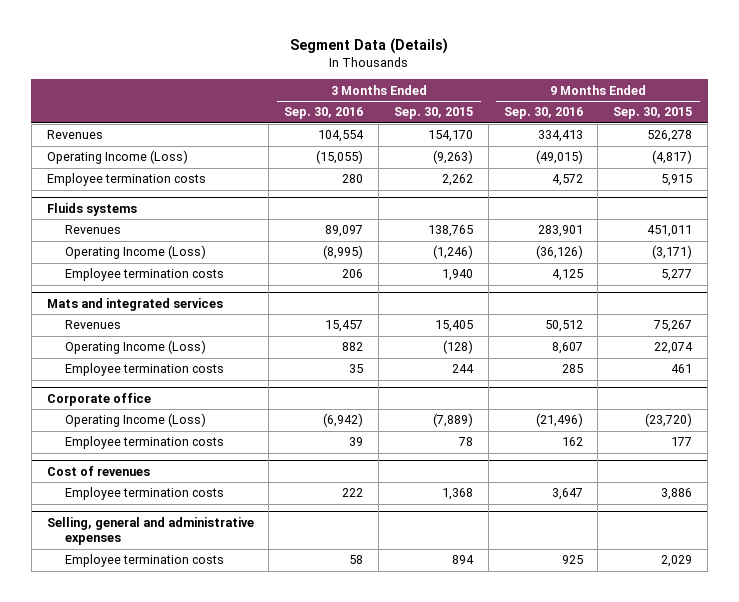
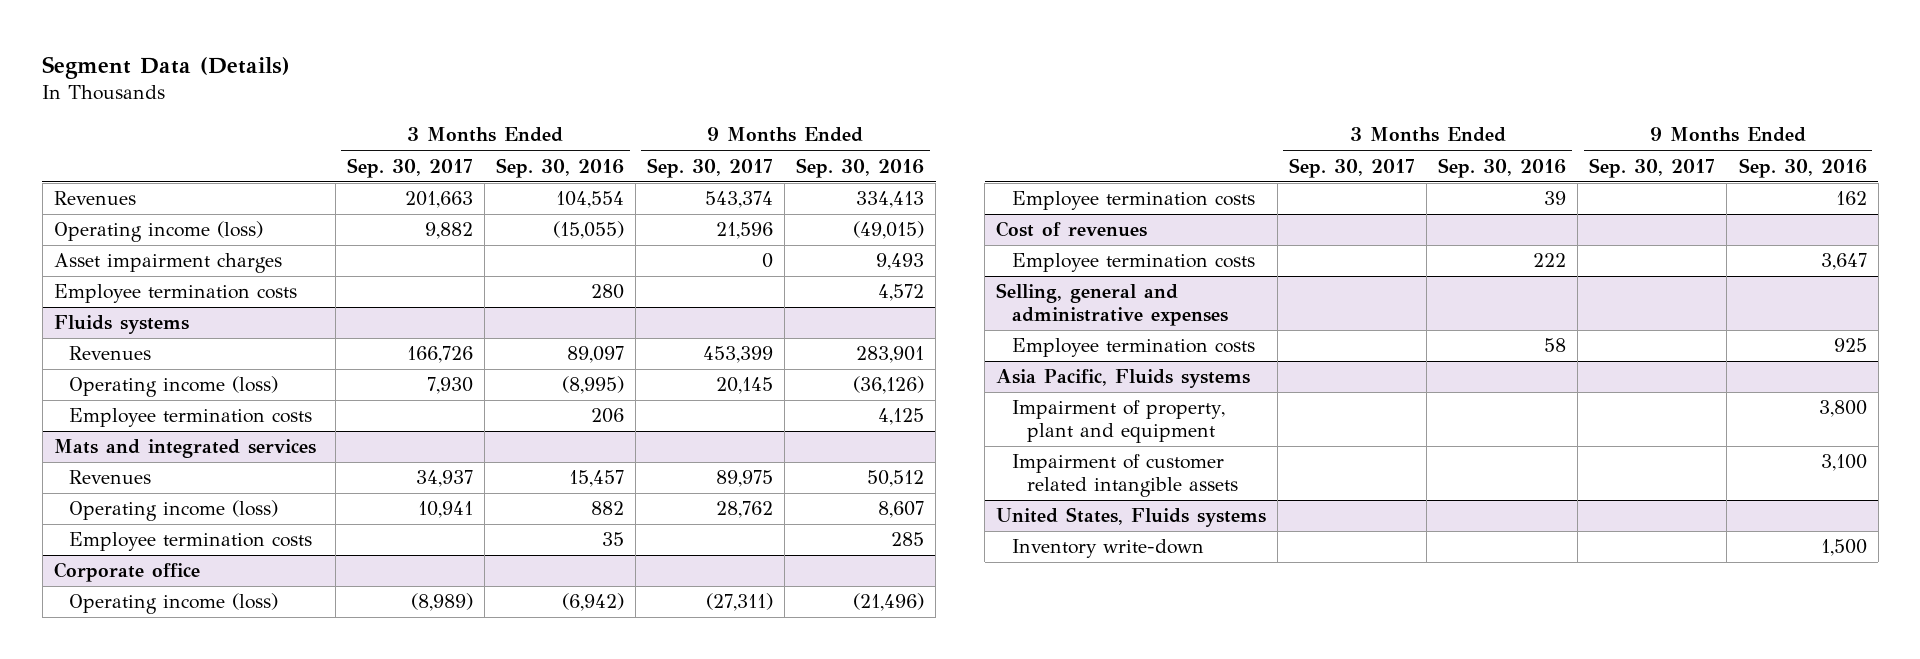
- | 3 Months Ended Sep. 30, 2016 | 3 Months Ended Sep. 30, 2015 | 9 Months Ended Sep. 30, 2016 | 9 Months Ended Sep. 30, 2015
+ | 3 Months Ended Sep. 30, 2017 | 3 Months Ended Sep. 30, 2016 | 9 Months Ended Sep. 30, 2017 | 9 Months Ended Sep. 30, 2016
- Operating Income (Loss) | (15,055) | (9,263) | (49,015) | (4,817)
+ Operating income (loss) | 9,882 | (15,055) | 21,596 | (49,015)
+ Asset impairment charges | | | 0 | 9,493
@ Fluids systems
- Operating Income (Loss) | (8,995) | (1,246) | (36,126) | (3,171)
+ Operating income (loss) | 7,930 | (8,995) | 20,145 | (36,126)
@ Mats and integrated services
- Operating Income (Loss) | 882 | (128) | 8,607 | 22,074
+ Operating income (loss) | 10,941 | 882 | 28,762 | 8,607
@ Corporate office
- Operating Income (Loss) | (6,942) | (7,889) | (21,496) | (23,720)
+ Operating income (loss) | (8,989) | (6,942) | (27,311) | (21,496)
+ Asia Pacific, Fluids systems
+ Impairment of property, plant and equipment | | | | 3,800
+ Impairment of customer related intangible assets | | | | 3,100
+ United States, Fluids systems
+ Inventory write-down | | | | 1,500

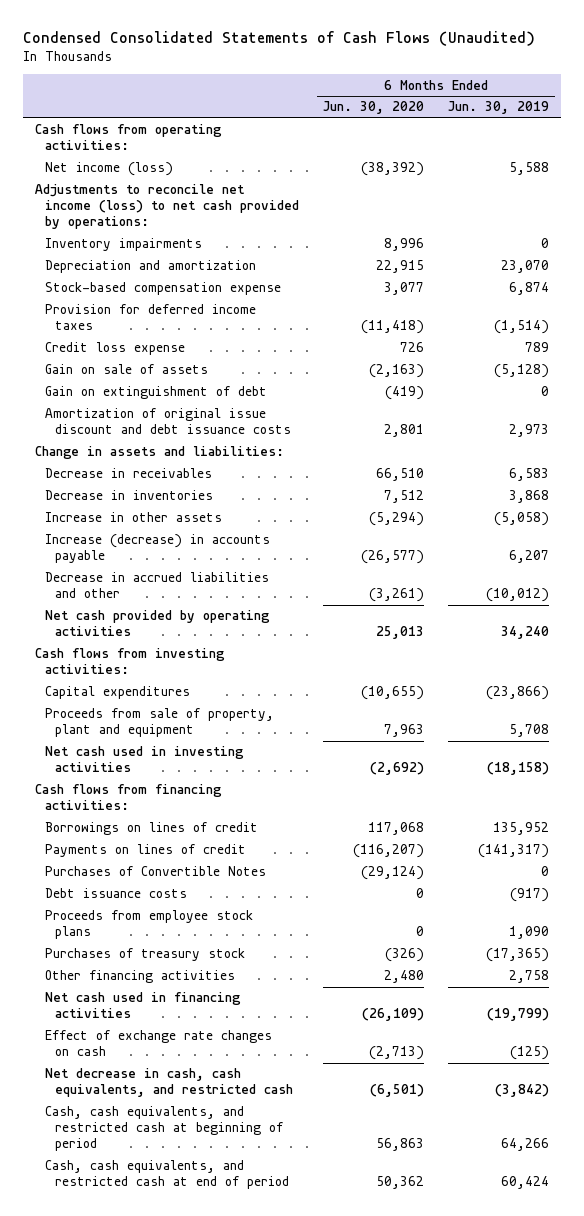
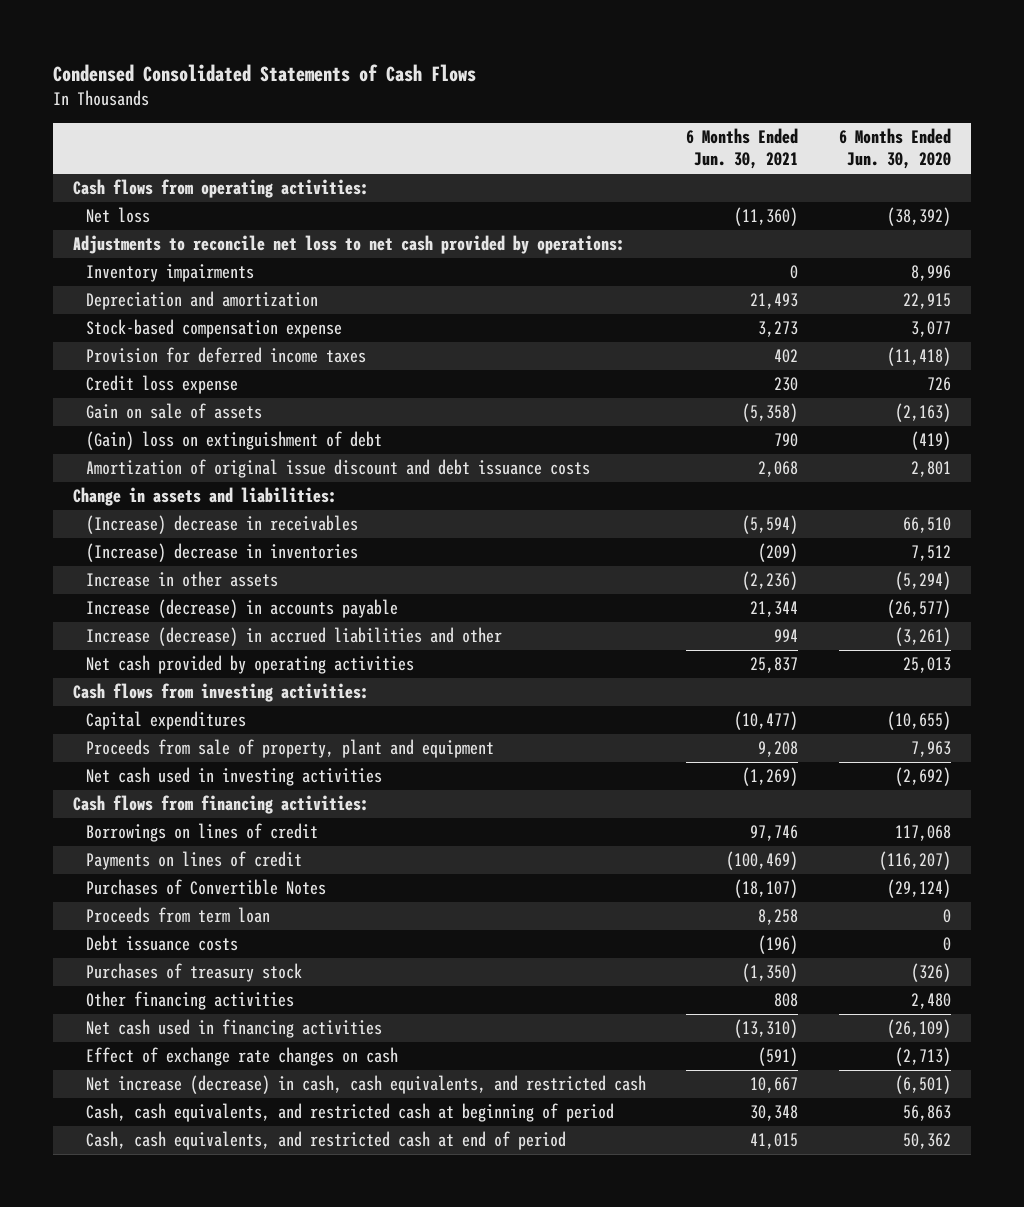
- Condensed Consolidated Statements of Cash Flows (Unaudited)
+ Condensed Consolidated Statements of Cash Flows
- | 6 Months Ended Jun. 30, 2020 | 6 Months Ended Jun. 30, 2019
+ | 6 Months Ended Jun. 30, 2021 | 6 Months Ended Jun. 30, 2020
- Net income (loss) | (38,392) | 5,588
- Adjustments to reconcile net income (loss) to net cash provided by operations:
+ Net loss | (11,360) | (38,392)
+ Adjustments to reconcile net loss to net cash provided by operations:
- Gain on extinguishment of debt | (419) | 0
+ (Gain) loss on extinguishment of debt | 790 | (419)
- Decrease in receivables | 66,510 | 6,583
- Decrease in inventories | 7,512 | 3,868
+ (Increase) decrease in receivables | (5,594) | 66,510
+ (Increase) decrease in inventories | (209) | 7,512
- Decrease in accrued liabilities and other | (3,261) | (10,012)
+ Increase (decrease) in accrued liabilities and other | 994 | (3,261)
+ Proceeds from term loan | 8,258 | 0
- Proceeds from employee stock plans | 0 | 1,090
- Net decrease in cash, cash equivalents, and restricted cash | (6,501) | (3,842)
+ Net increase (decrease) in cash, cash equivalents, and restricted cash | 10,667 | (6,501)

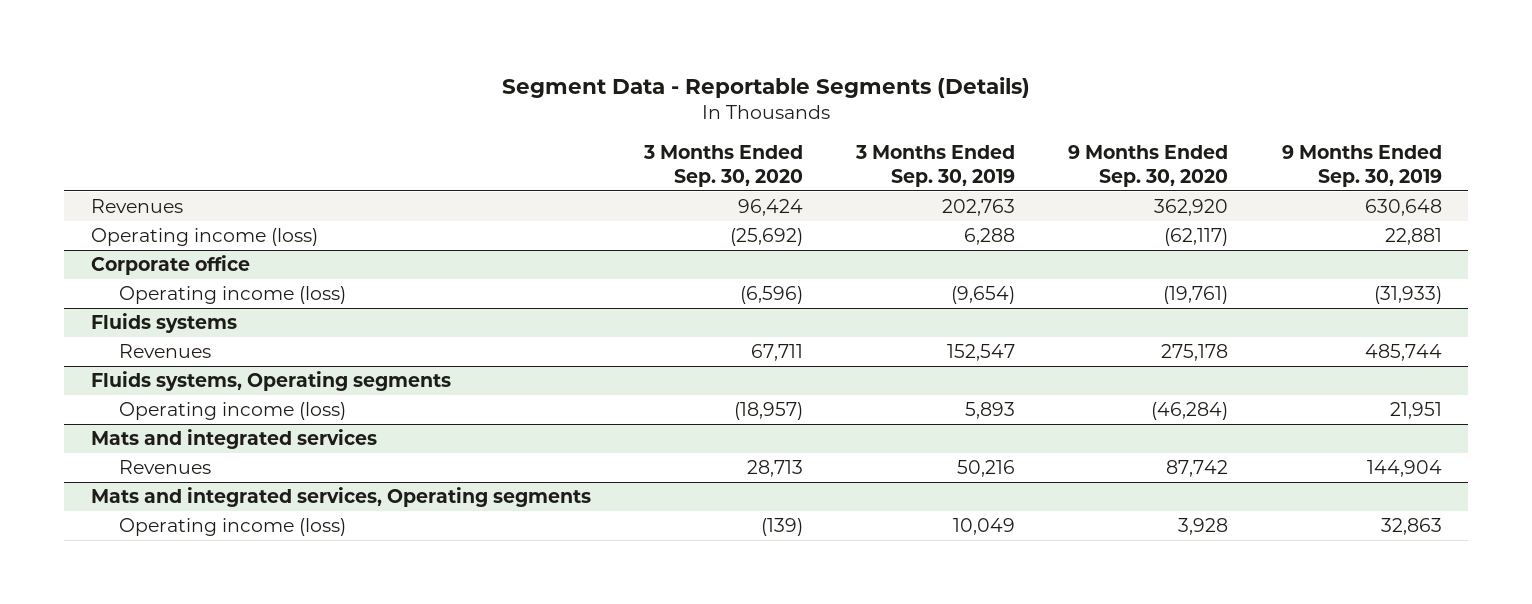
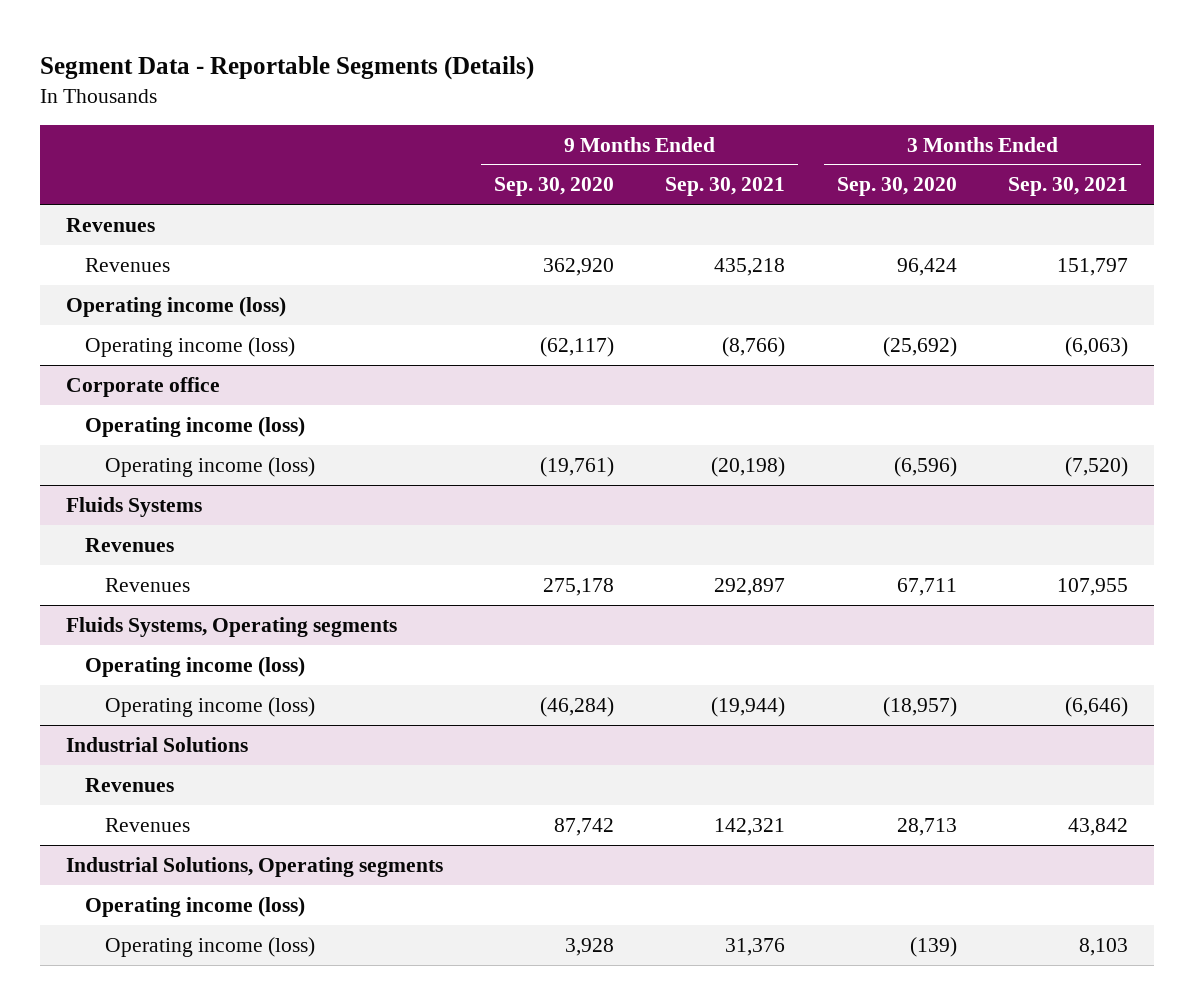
- | 3 Months Ended Sep. 30, 2020 | 3 Months Ended Sep. 30, 2019 | 9 Months Ended Sep. 30, 2020 | 9 Months Ended Sep. 30, 2019
+ | 9 Months Ended Sep. 30, 2020 | 9 Months Ended Sep. 30, 2021 | 3 Months Ended Sep. 30, 2020 | 3 Months Ended Sep. 30, 2021
+ Revenues
+ Operating income (loss)
@ Corporate office
+ Operating income (loss)
- Fluids systems
+ Fluids Systems
+ Revenues
- Fluids systems, Operating segments
+ Fluids Systems, Operating segments
+ Operating income (loss)
- Mats and integrated services
+ Industrial Solutions
+ Revenues
- Mats and integrated services, Operating segments
+ Industrial Solutions, Operating segments
+ Operating income (loss)

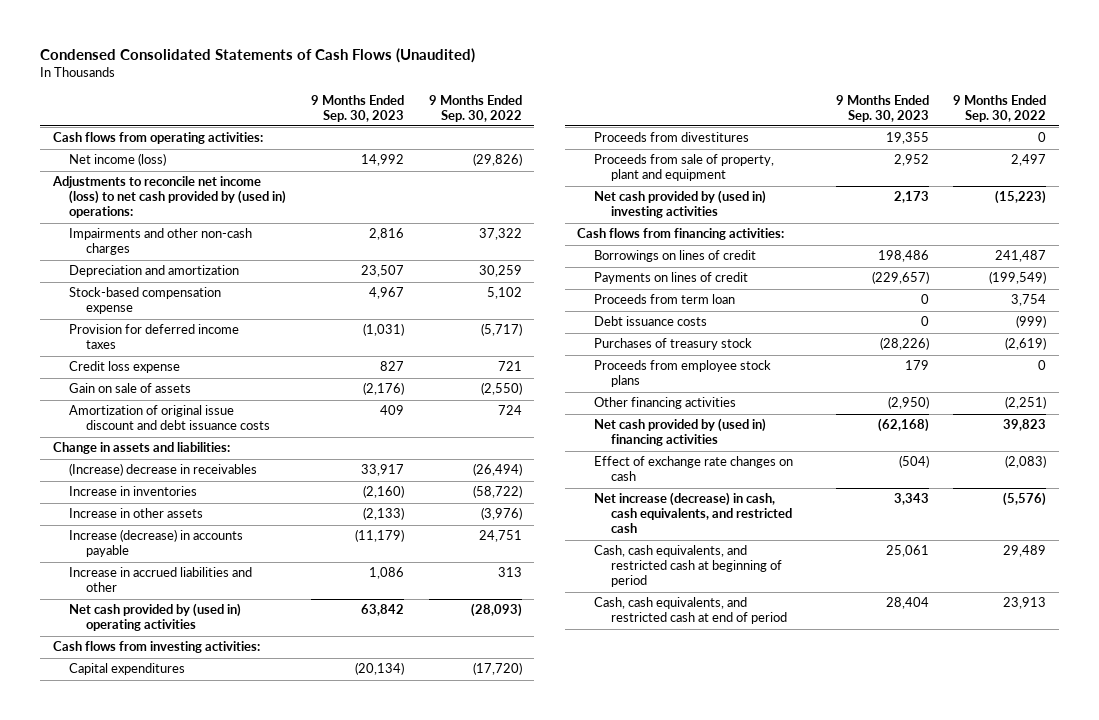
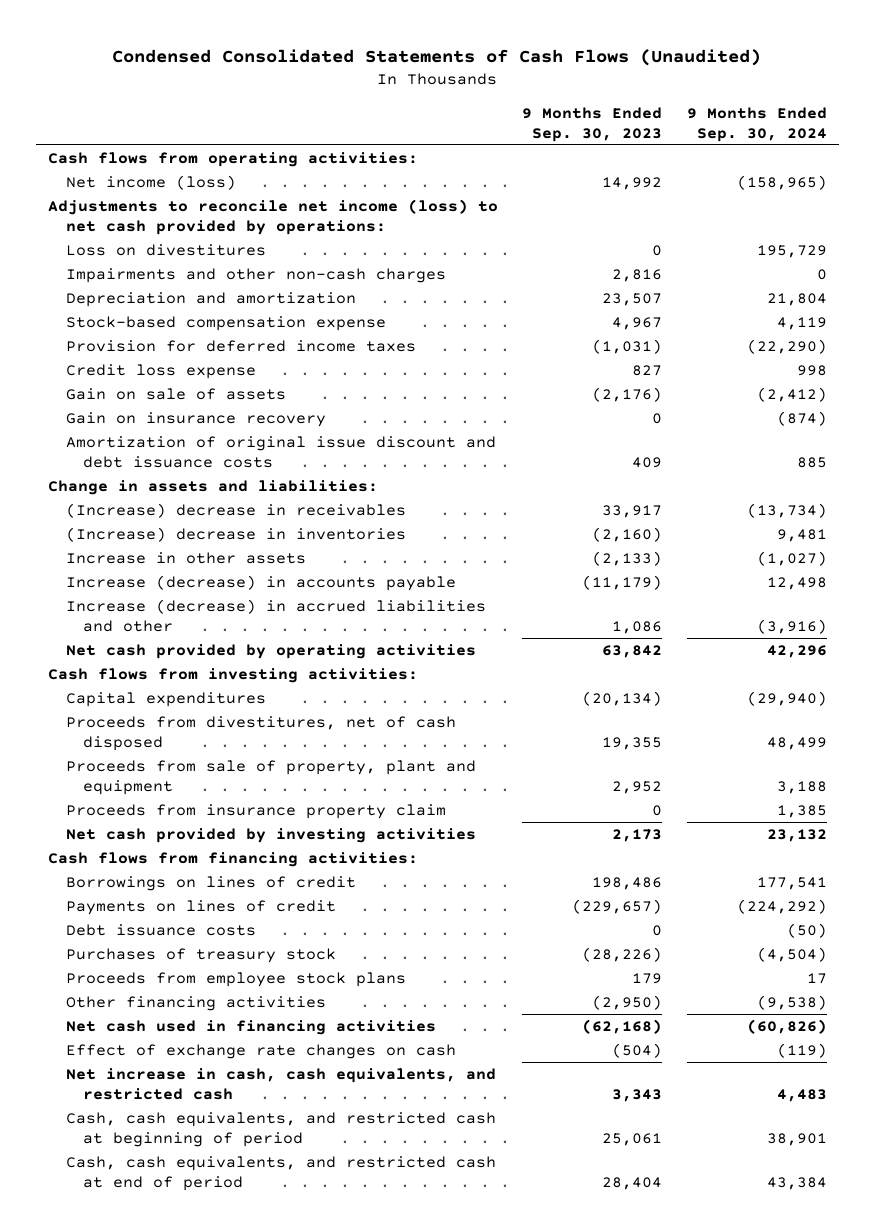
- | 9 Months Ended Sep. 30, 2023 | 9 Months Ended Sep. 30, 2022
+ | 9 Months Ended Sep. 30, 2023 | 9 Months Ended Sep. 30, 2024
- Adjustments to reconcile net income (loss) to net cash provided by (used in) operations:
+ Adjustments to reconcile net income (loss) to net cash provided by operations:
+ Loss on divestitures | 0 | 195,729
+ Gain on insurance recovery | 0 | (874)
- Increase in inventories | (2,160) | (58,722)
+ (Increase) decrease in inventories | (2,160) | 9,481
- Increase in accrued liabilities and other | 1,086 | 313
- Net cash provided by (used in) operating activities | 63,842 | (28,093)
+ Increase (decrease) in accrued liabilities and other | 1,086 | (3,916)
+ Net cash provided by operating activities | 63,842 | 42,296
- Proceeds from divestitures | 19,355 | 0
+ Proceeds from divestitures, net of cash disposed | 19,355 | 48,499
- Net cash provided by (used in) investing activities | 2,173 | (15,223)
+ Proceeds from insurance property claim | 0 | 1,385
+ Net cash provided by investing activities | 2,173 | 23,132
- Proceeds from term loan | 0 | 3,754
- Net cash provided by (used in) financing activities | (62,168) | 39,823
+ Net cash used in financing activities | (62,168) | (60,826)
- Net increase (decrease) in cash, cash equivalents, and restricted cash | 3,343 | (5,576)
+ Net increase in cash, cash equivalents, and restricted cash | 3,343 | 4,483

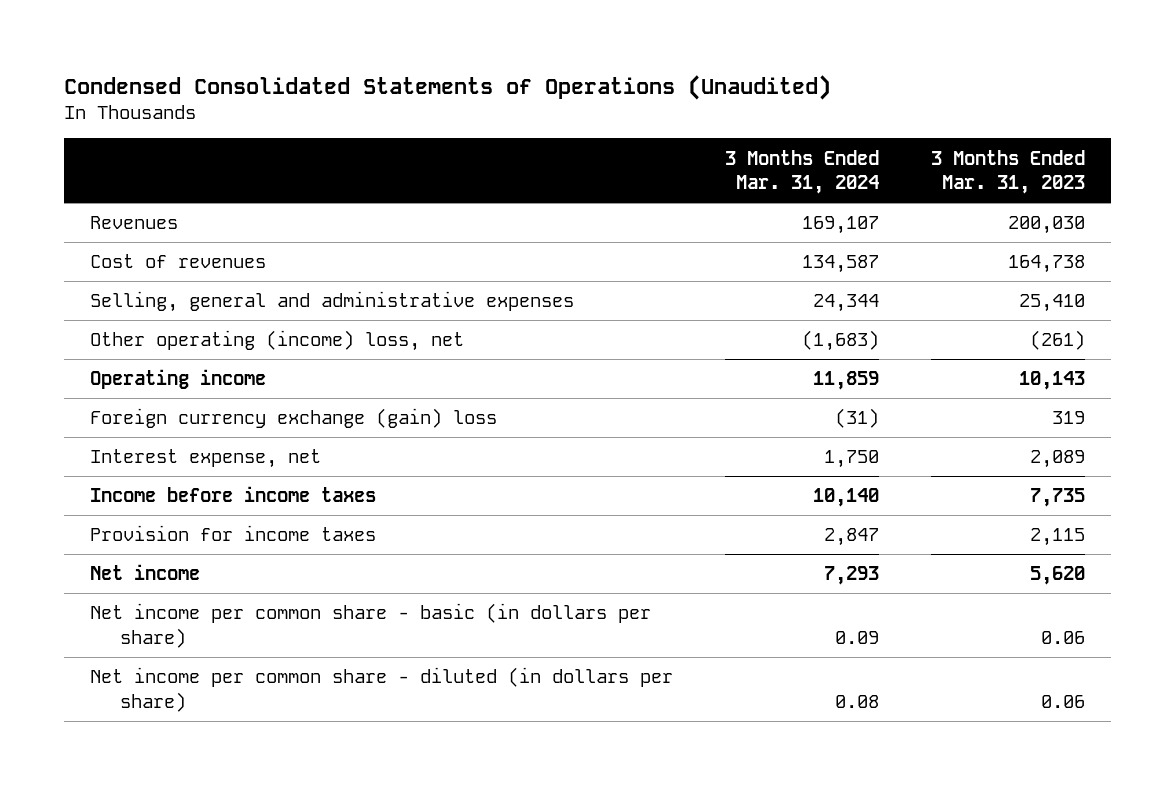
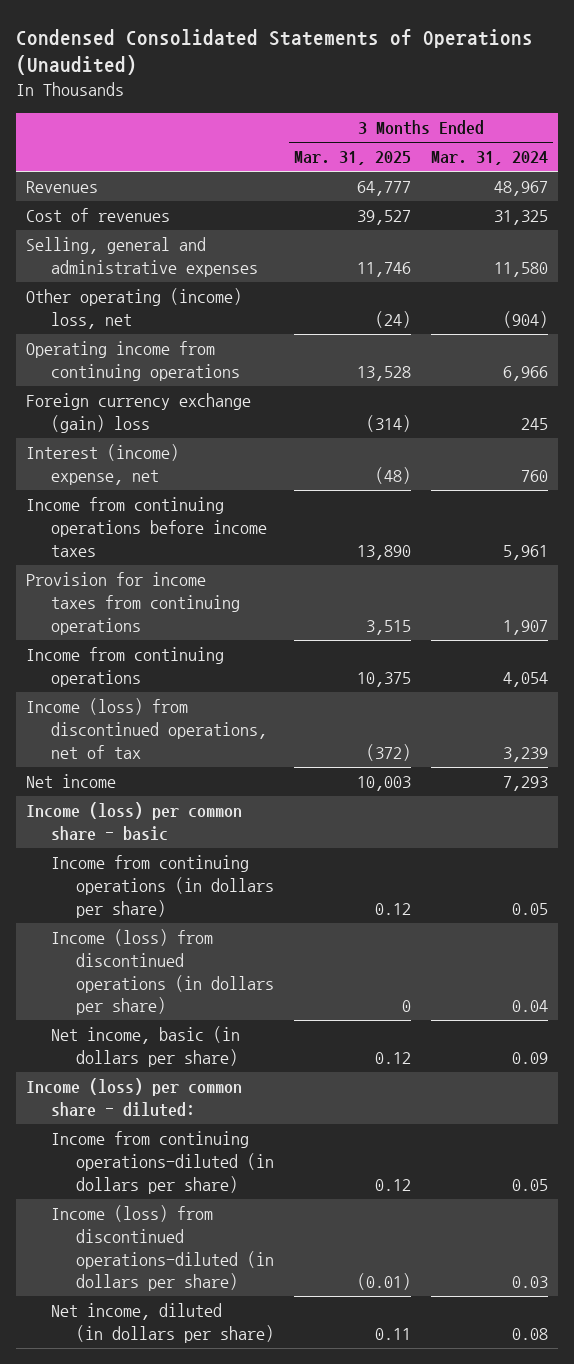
- | 3 Months Ended Mar. 31, 2024 | 3 Months Ended Mar. 31, 2023
+ | 3 Months Ended Mar. 31, 2025 | 3 Months Ended Mar. 31, 2024
- Revenues | 169,107 | 200,030
- Cost of revenues | 134,587 | 164,738
- Selling, general and administrative expenses | 24,344 | 25,410
- Other operating (income) loss, net | (1,683) | (261)
- Operating income | 11,859 | 10,143
- Foreign currency exchange (gain) loss | (31) | 319
- Interest expense, net | 1,750 | 2,089
- Income before income taxes | 10,140 | 7,735
- Provision for income taxes | 2,847 | 2,115
+ Revenues | 64,777 | 48,967
+ Cost of revenues | 39,527 | 31,325
+ Selling, general and administrative expenses | 11,746 | 11,580
+ Other operating (income) loss, net | (24) | (904)
+ Operating income from continuing operations | 13,528 | 6,966
+ Foreign currency exchange (gain) loss | (314) | 245
+ Interest (income) expense, net | (48) | 760
+ Income from continuing operations before income taxes | 13,890 | 5,961
+ Provision for income taxes from continuing operations | 3,515 | 1,907
+ Income from continuing operations | 10,375 | 4,054
+ Income (loss) from discontinued operations, net of tax | (372) | 3,239
- Net income per common share - basic (in dollars per share) | 0.09 | 0.06
- Net income per common share - diluted (in dollars per share) | 0.08 | 0.06
+ Income (loss) per common share - basic
+ Income from continuing operations (in dollars per share) | 0.12 | 0.05
+ Income (loss) from discontinued operations (in dollars per share) | 0 | 0.04
+ Net income, basic (in dollars per share) | 0.12 | 0.09
+ Income (loss) per common share - diluted:
+ Income from continuing operations-diluted (in dollars per share) | 0.12 | 0.05
+ Income (loss) from discontinued operations-diluted (in dollars per share) | (0.01) | 0.03
+ Net income, diluted (in dollars per share) | 0.11 | 0.08

